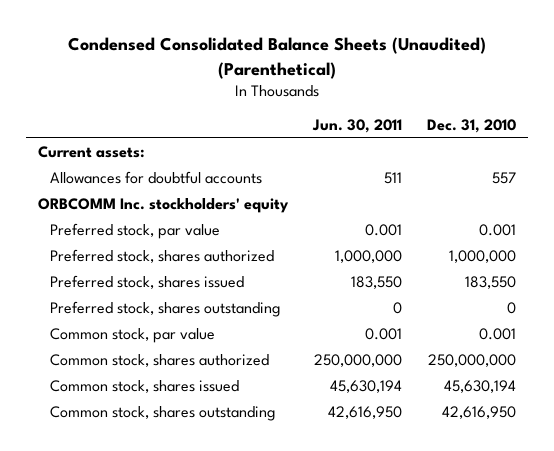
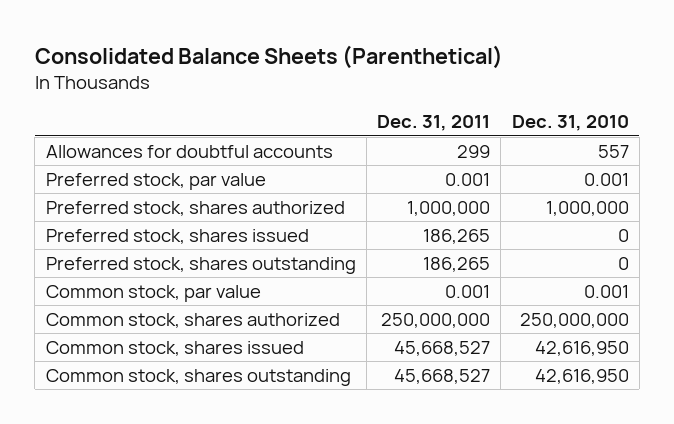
- Condensed Consolidated Balance Sheets (Unaudited) (Parenthetical)
+ Consolidated Balance Sheets (Parenthetical)
- | Jun. 30, 2011 | Dec. 31, 2010
+ | Dec. 31, 2011 | Dec. 31, 2010
- Current assets:
- ORBCOMM Inc. stockholders' equity
- Preferred stock, shares issued | 183,550 | 183,550
+ Preferred stock, shares issued | 186,265 | 0
- Common stock, shares issued | 45,630,194 | 45,630,194
+ Common stock, shares issued | 45,668,527 | 42,616,950

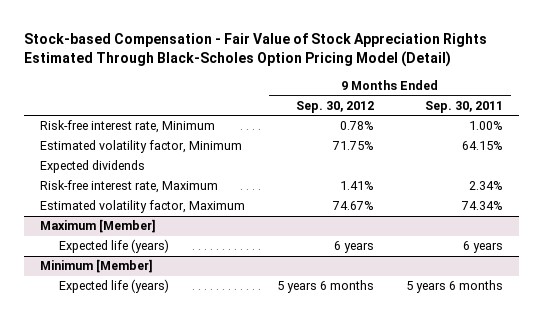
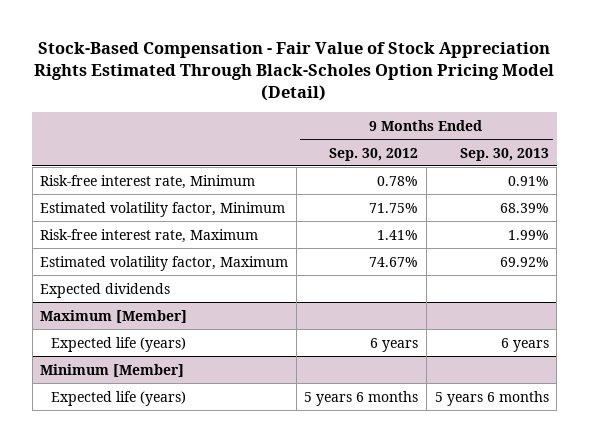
- Stock-based Compensation - Fair Value of Stock Appreciation Rights Estimated Through Black-Scholes Option Pricing Model (Detail)
+ Stock-Based Compensation - Fair Value of Stock Appreciation Rights Estimated Through Black-Scholes Option Pricing Model (Detail)
- | 9 Months Ended Sep. 30, 2012 | 9 Months Ended Sep. 30, 2011
+ | 9 Months Ended Sep. 30, 2012 | 9 Months Ended Sep. 30, 2013
moved down: Expected dividends

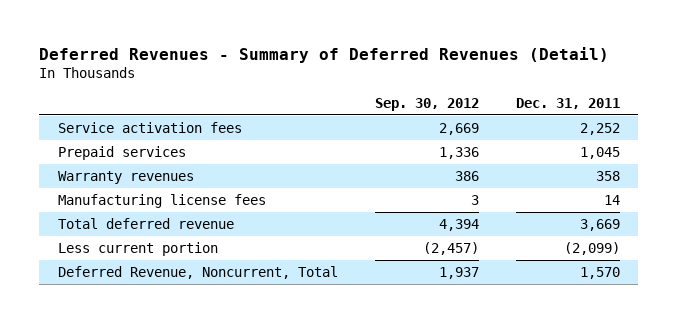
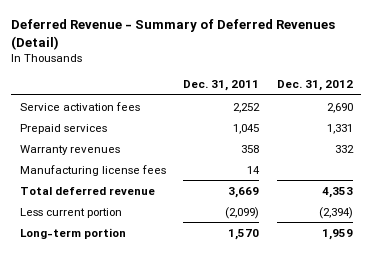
- Deferred Revenues - Summary of Deferred Revenues (Detail)
+ Deferred Revenue - Summary of Deferred Revenues (Detail)
- | Sep. 30, 2012 | Dec. 31, 2011
+ | Dec. 31, 2011 | Dec. 31, 2012
- Deferred Revenue, Noncurrent, Total | 1,937 | 1,570
+ Long-term portion | 1,570 | 1,959

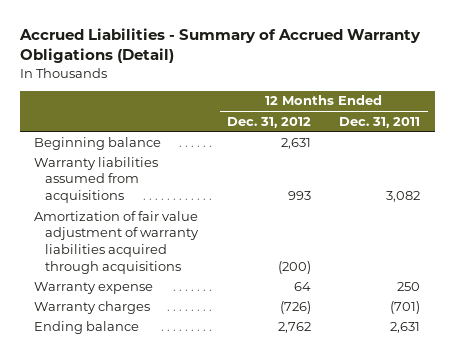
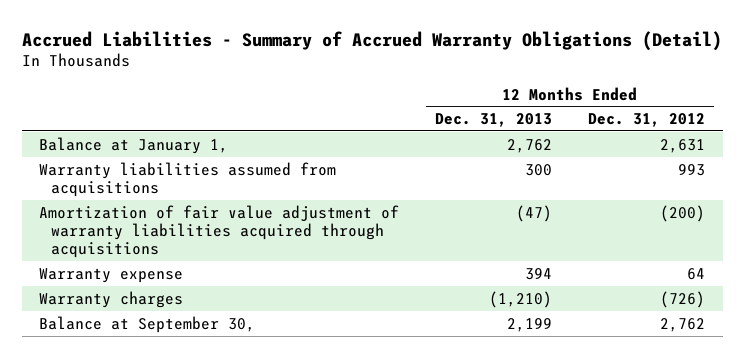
- | 12 Months Ended Dec. 31, 2012 | 12 Months Ended Dec. 31, 2011
+ | 12 Months Ended Dec. 31, 2013 | 12 Months Ended Dec. 31, 2012
- Beginning balance | 2,631 |
+ Balance at January 1, | 2,762 | 2,631
- Ending balance | 2,762 | 2,631
+ Balance at September 30, | 2,199 | 2,762

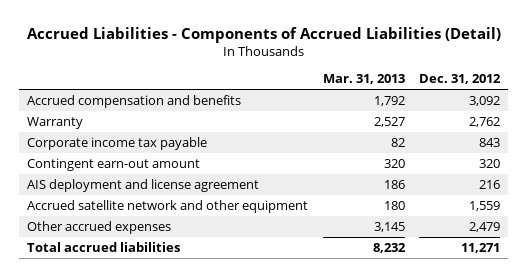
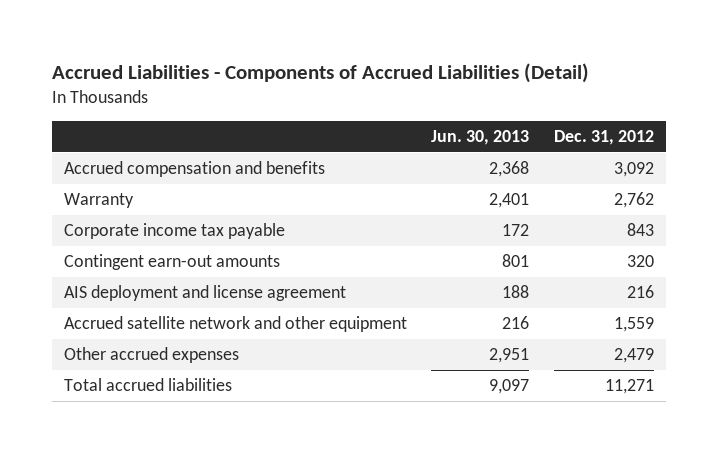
- | Mar. 31, 2013 | Dec. 31, 2012
+ | Jun. 30, 2013 | Dec. 31, 2012
- Contingent earn-out amount | 320 | 320
+ Contingent earn-out amounts | 801 | 320

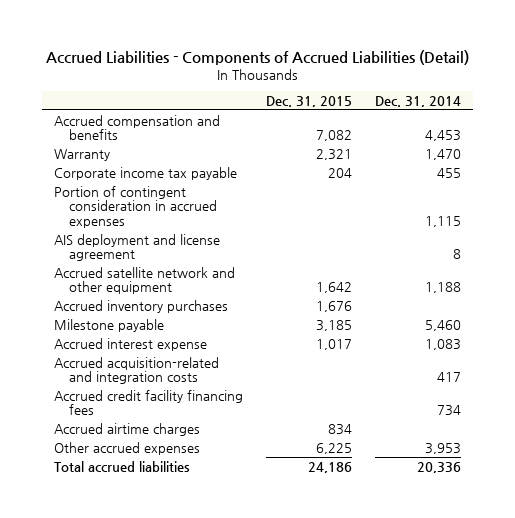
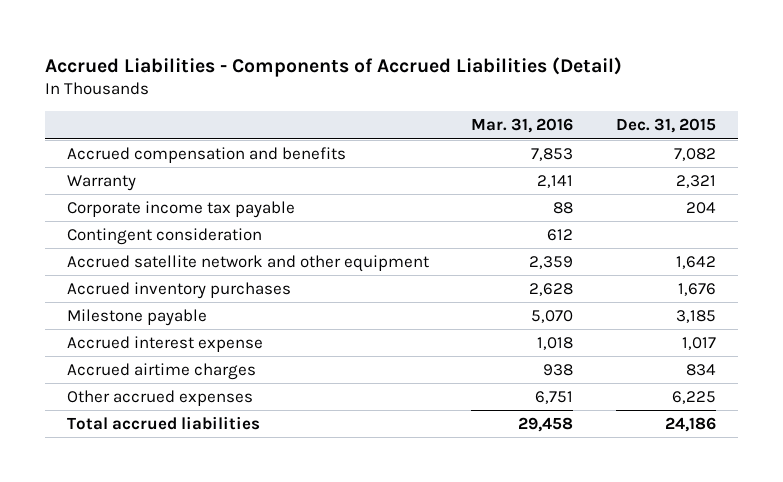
- | Dec. 31, 2015 | Dec. 31, 2014
+ | Mar. 31, 2016 | Dec. 31, 2015
- Portion of contingent consideration in accrued expenses | | 1,115
- AIS deployment and license agreement | | 8
+ Contingent consideration | 612 |
- Accrued acquisition-related and integration costs | | 417
- Accrued credit facility financing fees | | 734

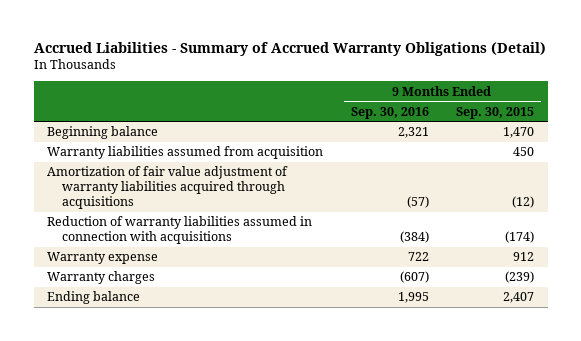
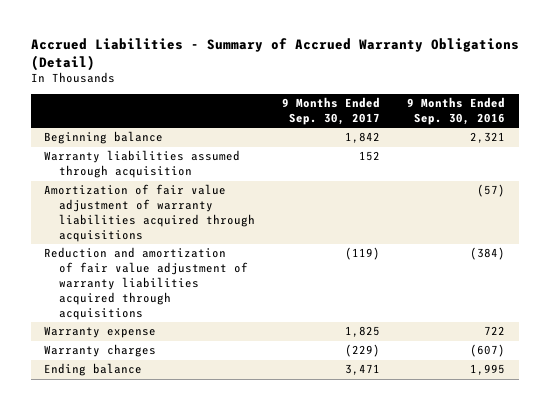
- | 9 Months Ended Sep. 30, 2016 | 9 Months Ended Sep. 30, 2015
+ | 9 Months Ended Sep. 30, 2017 | 9 Months Ended Sep. 30, 2016
- Warranty liabilities assumed from acquisition | | 450
+ Warranty liabilities assumed through acquisition | 152 |
- Reduction of warranty liabilities assumed in connection with acquisitions | (384) | (174)
+ Reduction and amortization of fair value adjustment of warranty liabilities acquired through acquisitions | (119) | (384)

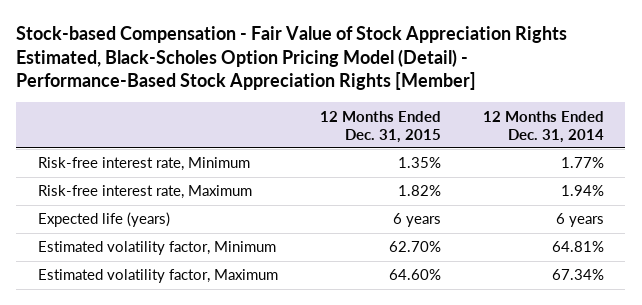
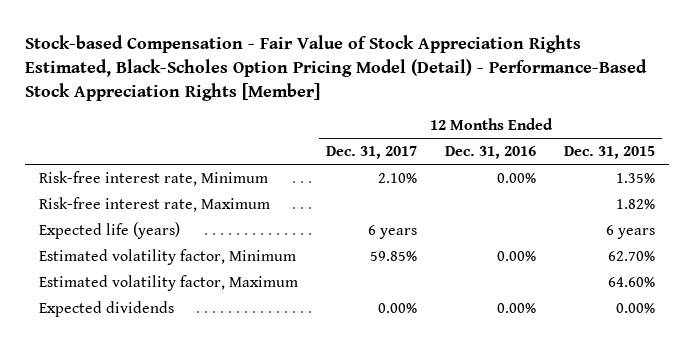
- | 12 Months Ended Dec. 31, 2015 | 12 Months Ended Dec. 31, 2014
+ | 12 Months Ended Dec. 31, 2017 | 12 Months Ended Dec. 31, 2016 | 12 Months Ended Dec. 31, 2015
+ Expected dividends | 0.00% | 0.00% | 0.00%

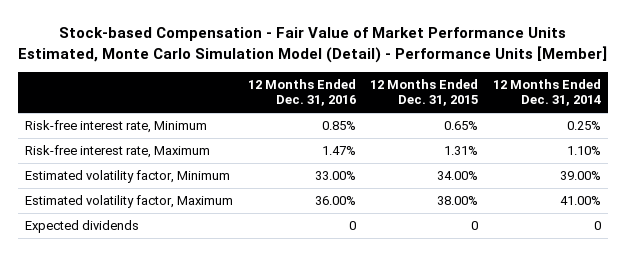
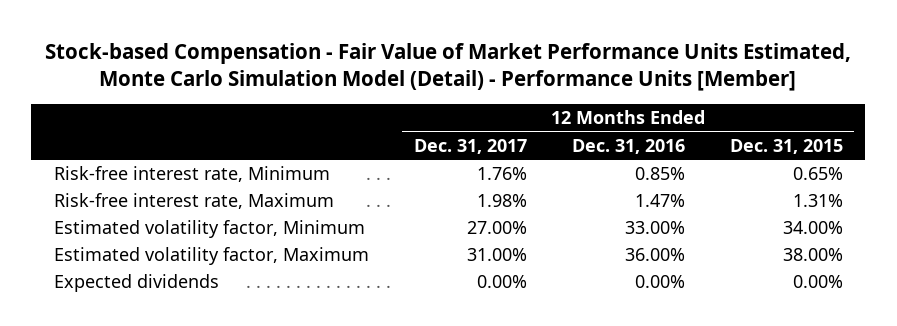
- | 12 Months Ended Dec. 31, 2016 | 12 Months Ended Dec. 31, 2015 | 12 Months Ended Dec. 31, 2014
+ | 12 Months Ended Dec. 31, 2017 | 12 Months Ended Dec. 31, 2016 | 12 Months Ended Dec. 31, 2015
- Expected dividends | 0 | 0 | 0
+ Expected dividends | 0.00% | 0.00% | 0.00%

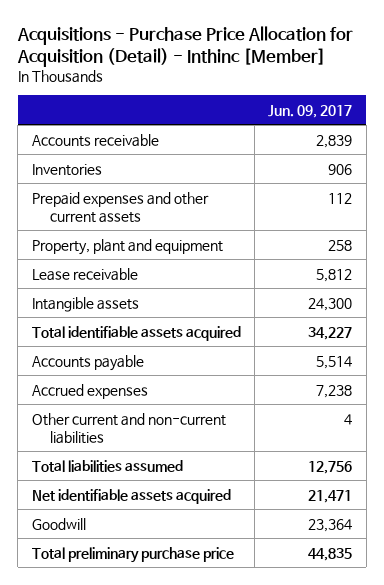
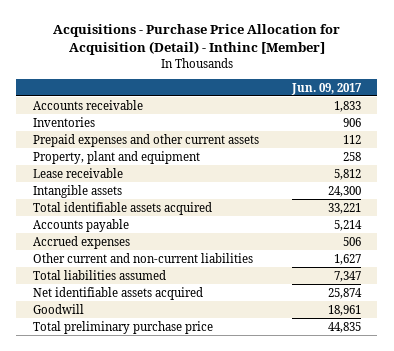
- Accounts receivable | 2,839
+ Accounts receivable | 1,833
- Total identifiable assets acquired | 34,227
- Accounts payable | 5,514
- Accrued expenses | 7,238
- Other current and non-current liabilities | 4
- Total liabilities assumed | 12,756
- Net identifiable assets acquired | 21,471
- Goodwill | 23,364
+ Total identifiable assets acquired | 33,221
+ Accounts payable | 5,214
+ Accrued expenses | 506
+ Other current and non-current liabilities | 1,627
+ Total liabilities assumed | 7,347
+ Net identifiable assets acquired | 25,874
+ Goodwill | 18,961

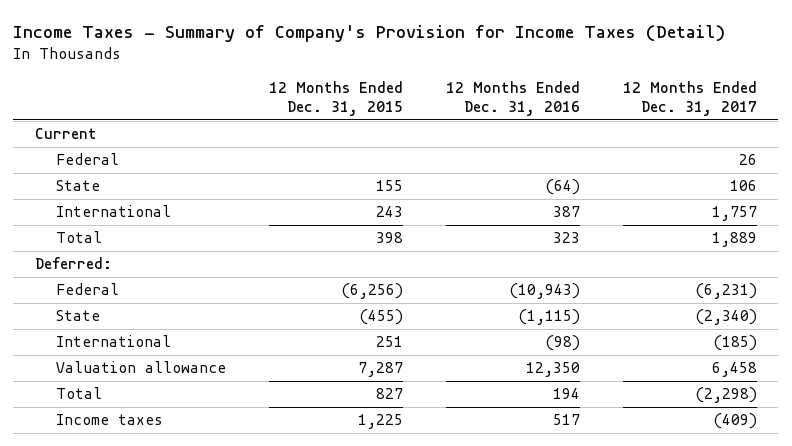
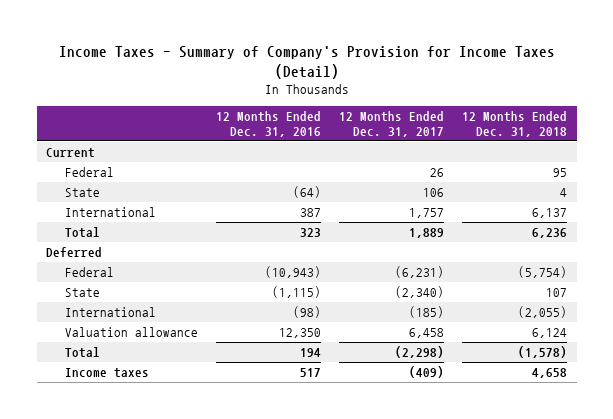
- | 12 Months Ended Dec. 31, 2015 | 12 Months Ended Dec. 31, 2016 | 12 Months Ended Dec. 31, 2017
+ | 12 Months Ended Dec. 31, 2016 | 12 Months Ended Dec. 31, 2017 | 12 Months Ended Dec. 31, 2018
- Deferred:
+ Deferred

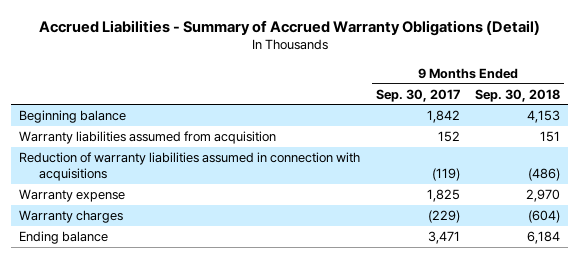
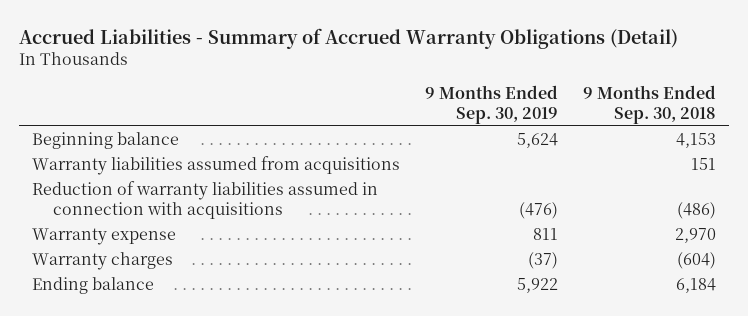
- | 9 Months Ended Sep. 30, 2017 | 9 Months Ended Sep. 30, 2018
+ | 9 Months Ended Sep. 30, 2019 | 9 Months Ended Sep. 30, 2018
- Warranty liabilities assumed from acquisition | 152 | 151
+ Warranty liabilities assumed from acquisitions | | 151

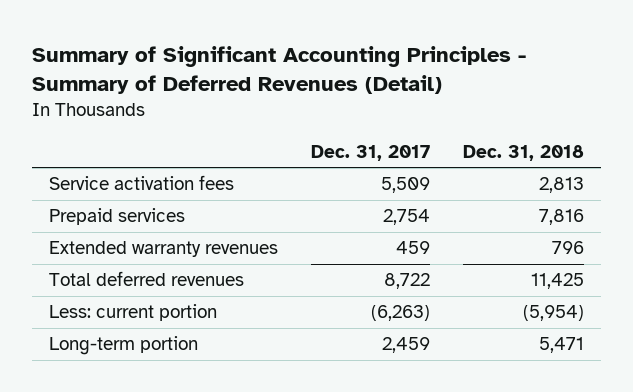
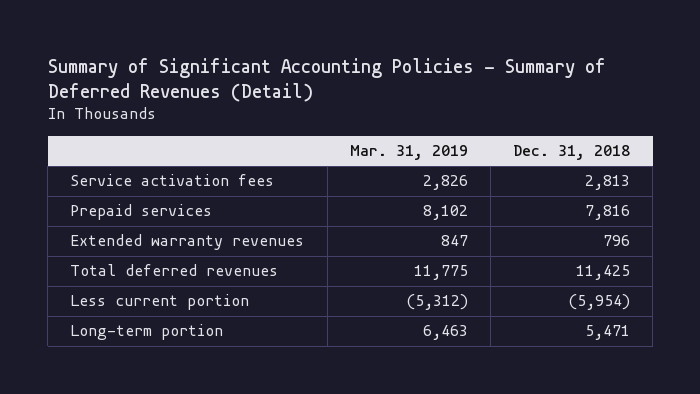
- Summary of Significant Accounting Principles - Summary of Deferred Revenues (Detail)
+ Summary of Significant Accounting Policies - Summary of Deferred Revenues (Detail)
- | Dec. 31, 2017 | Dec. 31, 2018
+ | Mar. 31, 2019 | Dec. 31, 2018
- Less: current portion | (6,263) | (5,954)
+ Less current portion | (5,312) | (5,954)

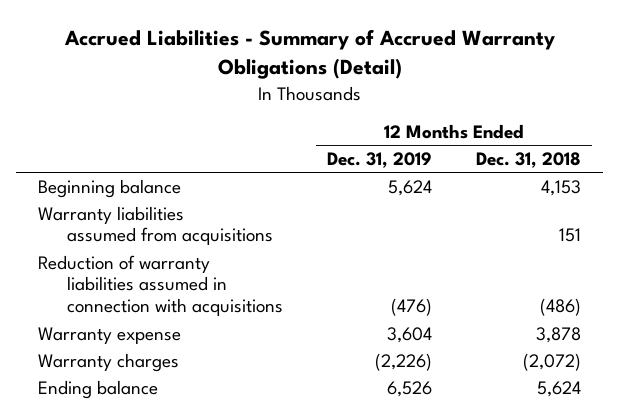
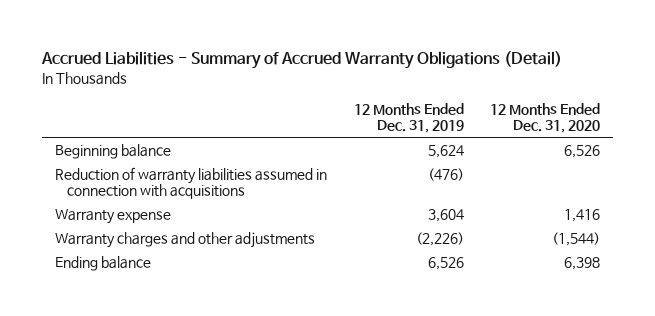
- | 12 Months Ended Dec. 31, 2019 | 12 Months Ended Dec. 31, 2018
+ | 12 Months Ended Dec. 31, 2019 | 12 Months Ended Dec. 31, 2020
- Warranty liabilities assumed from acquisitions | | 151
- Warranty charges | (2,226) | (2,072)
+ Warranty charges and other adjustments | (2,226) | (1,544)

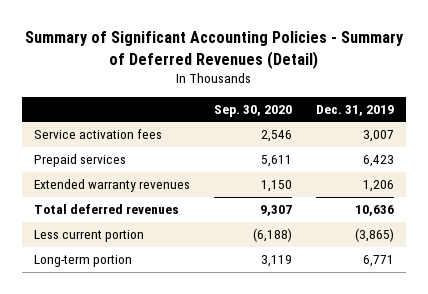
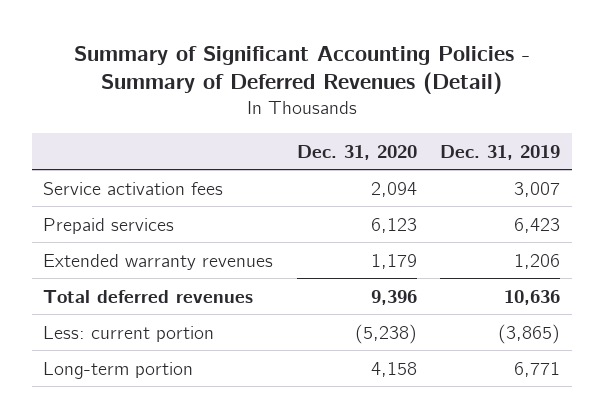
- | Sep. 30, 2020 | Dec. 31, 2019
+ | Dec. 31, 2020 | Dec. 31, 2019
- Less current portion | (6,188) | (3,865)
+ Less: current portion | (5,238) | (3,865)

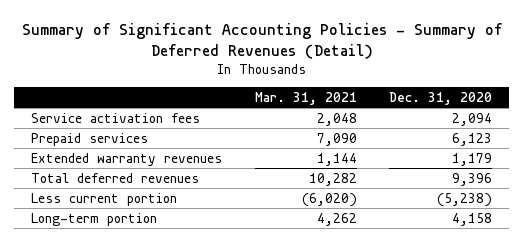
- | Dec. 31, 2020 | Dec. 31, 2019
+ | Mar. 31, 2021 | Dec. 31, 2020
- Less: current portion | (5,238) | (3,865)
+ Less current portion | (6,020) | (5,238)

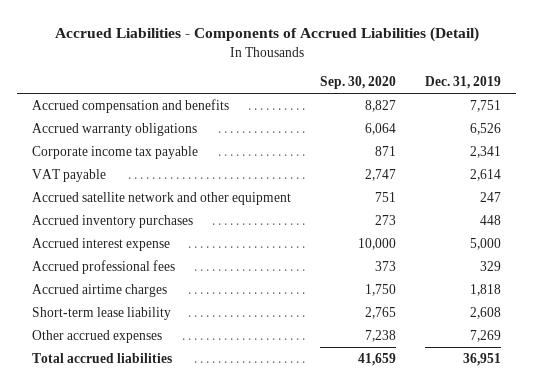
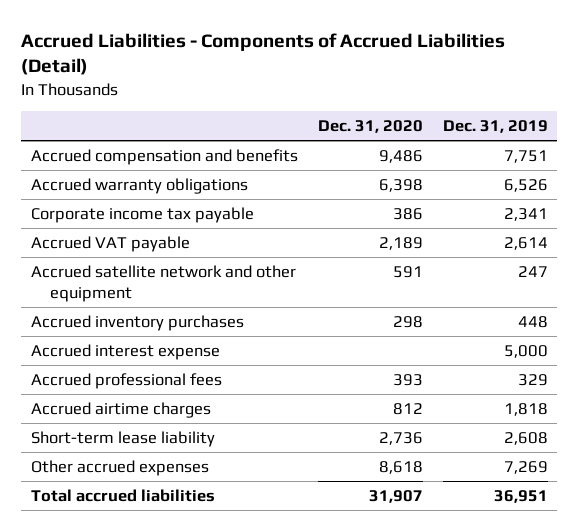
- | Sep. 30, 2020 | Dec. 31, 2019
+ | Dec. 31, 2020 | Dec. 31, 2019
- VAT payable | 2,747 | 2,614
+ Accrued VAT payable | 2,189 | 2,614

